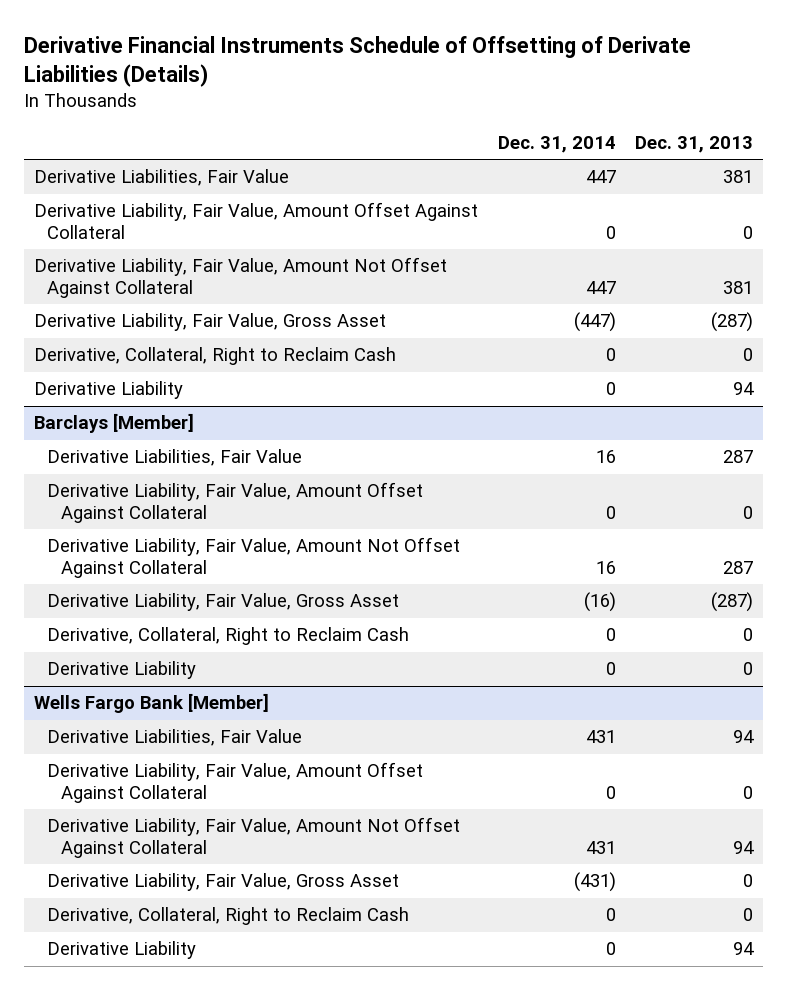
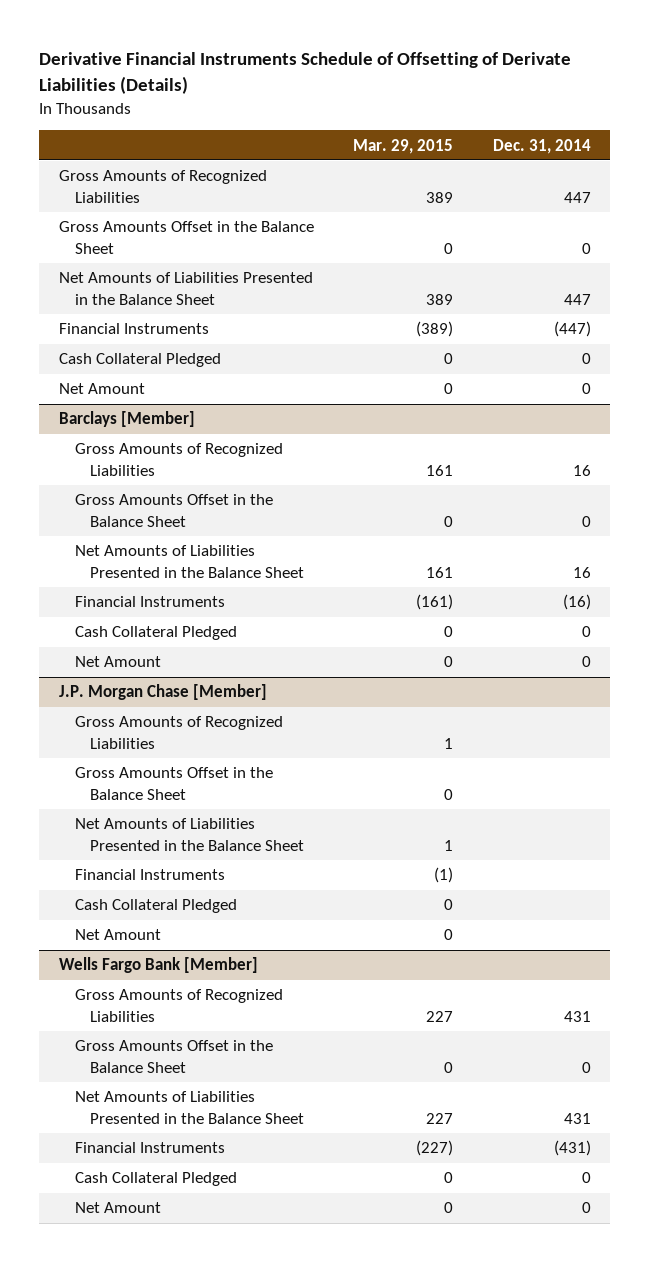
- | Dec. 31, 2014 | Dec. 31, 2013
+ | Mar. 29, 2015 | Dec. 31, 2014
- Derivative Liabilities, Fair Value | 447 | 381
- Derivative Liability, Fair Value, Amount Offset Against Collateral | 0 | 0
- Derivative Liability, Fair Value, Amount Not Offset Against Collateral | 447 | 381
- Derivative Liability, Fair Value, Gross Asset | (447) | (287)
- Derivative, Collateral, Right to Reclaim Cash | 0 | 0
- Derivative Liability | 0 | 94
+ Gross Amounts of Recognized Liabilities | 389 | 447
+ Gross Amounts Offset in the Balance Sheet | 0 | 0
+ Net Amounts of Liabilities Presented in the Balance Sheet | 389 | 447
+ Financial Instruments | (389) | (447)
+ Cash Collateral Pledged | 0 | 0
+ Net Amount | 0 | 0
@ Barclays [Member]
- Derivative Liabilities, Fair Value | 16 | 287
- Derivative Liability, Fair Value, Amount Offset Against Collateral | 0 | 0
- Derivative Liability, Fair Value, Amount Not Offset Against Collateral | 16 | 287
- Derivative Liability, Fair Value, Gross Asset | (16) | (287)
- Derivative, Collateral, Right to Reclaim Cash | 0 | 0
- Derivative Liability | 0 | 0
+ Gross Amounts of Recognized Liabilities | 161 | 16
+ Gross Amounts Offset in the Balance Sheet | 0 | 0
+ Net Amounts of Liabilities Presented in the Balance Sheet | 161 | 16
+ Financial Instruments | (161) | (16)
+ Cash Collateral Pledged | 0 | 0
+ Net Amount | 0 | 0
+ J.P. Morgan Chase [Member]
+ Gross Amounts of Recognized Liabilities | 1 |
+ Gross Amounts Offset in the Balance Sheet | 0 |
+ Net Amounts of Liabilities Presented in the Balance Sheet | 1 |
+ Financial Instruments | (1) |
+ Cash Collateral Pledged | 0 |
+ Net Amount | 0 |
@ Wells Fargo Bank [Member]
- Derivative Liabilities, Fair Value | 431 | 94
- Derivative Liability, Fair Value, Amount Offset Against Collateral | 0 | 0
- Derivative Liability, Fair Value, Amount Not Offset Against Collateral | 431 | 94
- Derivative Liability, Fair Value, Gross Asset | (431) | 0
- Derivative, Collateral, Right to Reclaim Cash | 0 | 0
- Derivative Liability | 0 | 94
+ Gross Amounts of Recognized Liabilities | 227 | 431
+ Gross Amounts Offset in the Balance Sheet | 0 | 0
+ Net Amounts of Liabilities Presented in the Balance Sheet | 227 | 431
+ Financial Instruments | (227) | (431)
+ Cash Collateral Pledged | 0 | 0
+ Net Amount | 0 | 0

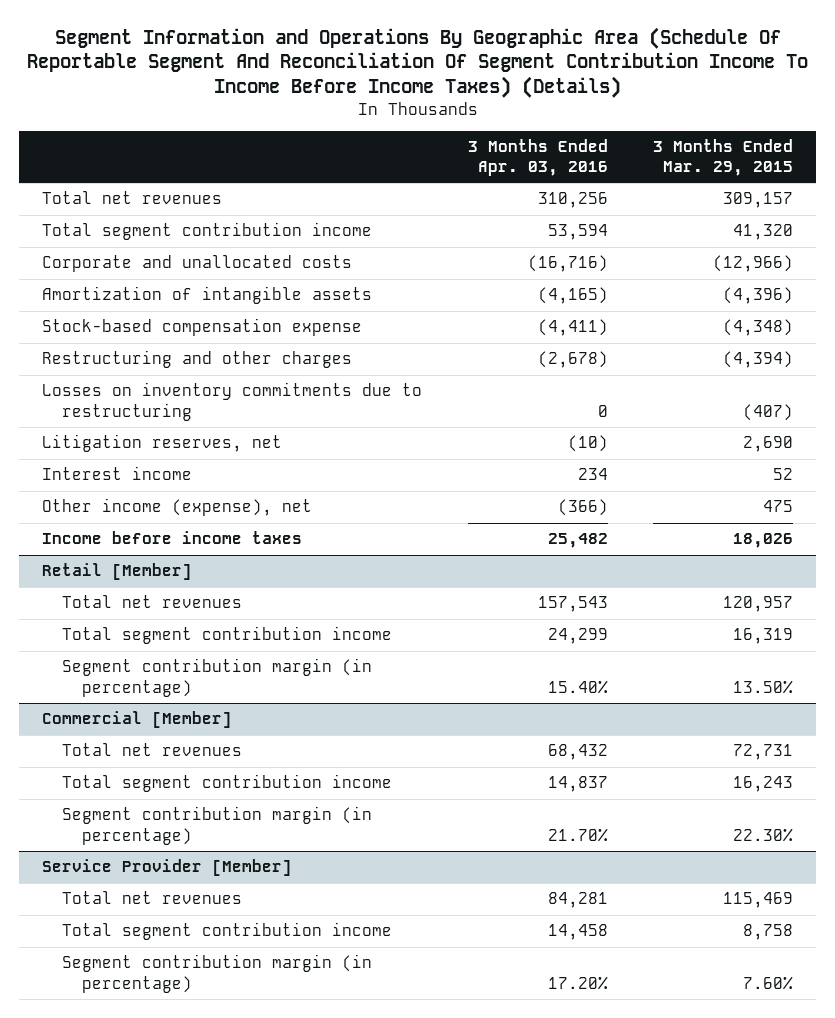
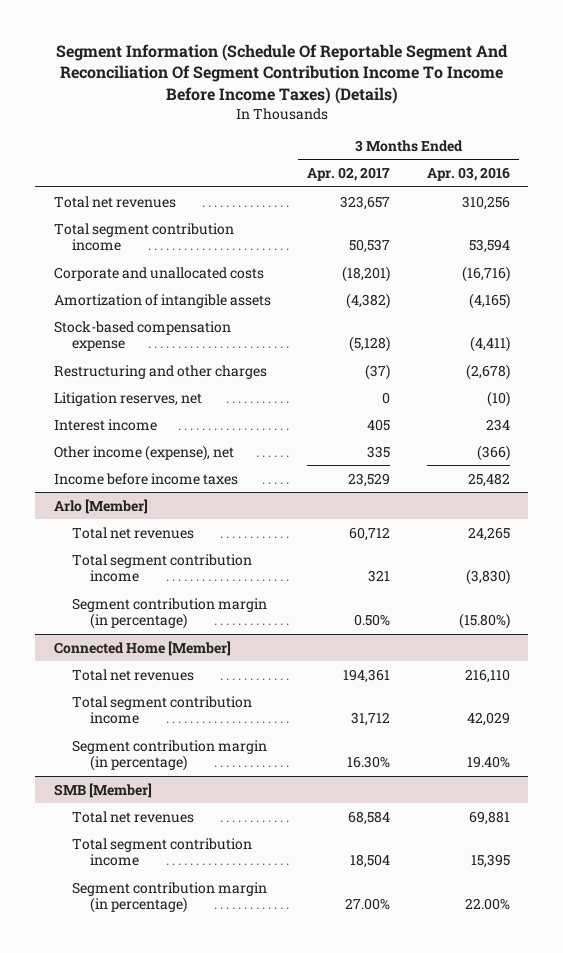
- Segment Information and Operations By Geographic Area (Schedule Of Reportable Segment And Reconciliation Of Segment Contribution Income To Income Before Income Taxes) (Details)
+ Segment Information (Schedule Of Reportable Segment And Reconciliation Of Segment Contribution Income To Income Before Income Taxes) (Details)
- | 3 Months Ended Apr. 03, 2016 | 3 Months Ended Mar. 29, 2015
+ | 3 Months Ended Apr. 02, 2017 | 3 Months Ended Apr. 03, 2016
- Losses on inventory commitments due to restructuring | 0 | (407)
- Retail [Member]
- Total net revenues | 157,543 | 120,957
- Total segment contribution income | 24,299 | 16,319
- Segment contribution margin (in percentage) | 15.40% | 13.50%
- Commercial [Member]
- Total net revenues | 68,432 | 72,731
- Total segment contribution income | 14,837 | 16,243
- Segment contribution margin (in percentage) | 21.70% | 22.30%
- Service Provider [Member]
- Total net revenues | 84,281 | 115,469
- Total segment contribution income | 14,458 | 8,758
- Segment contribution margin (in percentage) | 17.20% | 7.60%
+ Arlo [Member]
+ Total net revenues | 60,712 | 24,265
+ Total segment contribution income | 321 | (3,830)
+ Segment contribution margin (in percentage) | 0.50% | (15.80%)
+ Connected Home [Member]
+ Total net revenues | 194,361 | 216,110
+ Total segment contribution income | 31,712 | 42,029
+ Segment contribution margin (in percentage) | 16.30% | 19.40%
+ SMB [Member]
+ Total net revenues | 68,584 | 69,881
+ Total segment contribution income | 18,504 | 15,395
+ Segment contribution margin (in percentage) | 27.00% | 22.00%

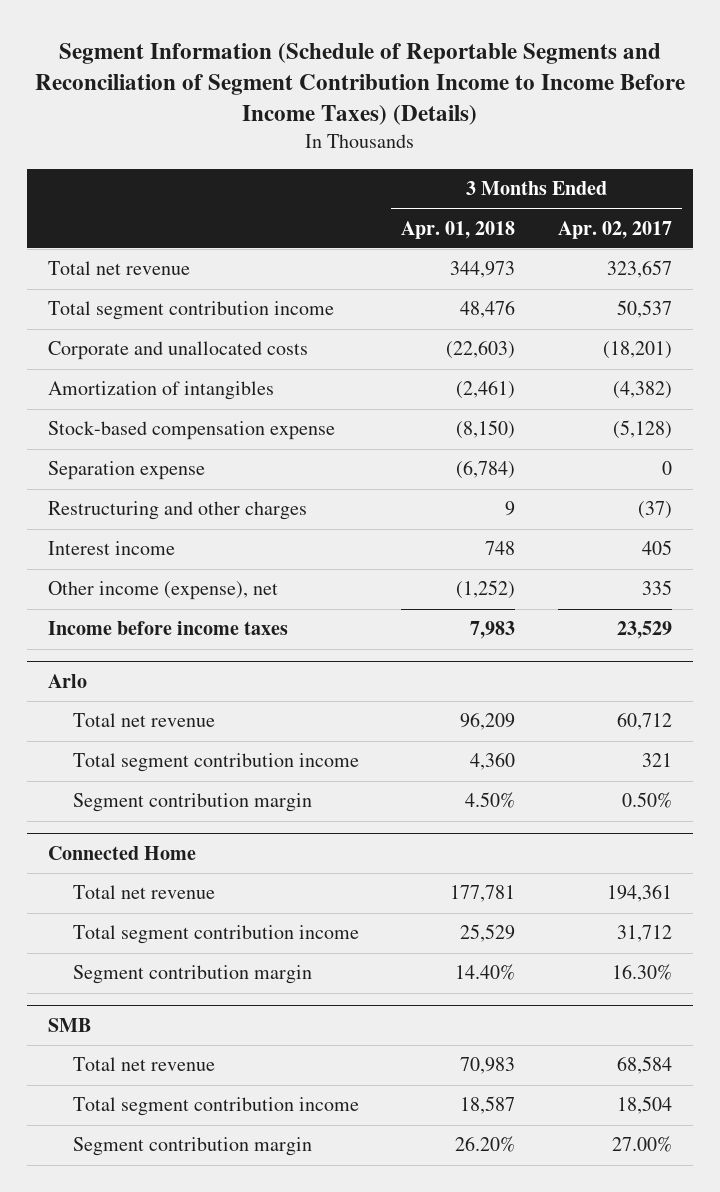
- Segment Information (Schedule Of Reportable Segment And Reconciliation Of Segment Contribution Income To Income Before Income Taxes) (Details)
+ Segment Information (Schedule of Reportable Segments and Reconciliation of Segment Contribution Income to Income Before Income Taxes) (Details)
- | 3 Months Ended Apr. 02, 2017 | 3 Months Ended Apr. 03, 2016
+ | 3 Months Ended Apr. 01, 2018 | 3 Months Ended Apr. 02, 2017
- Total net revenues | 323,657 | 310,256
+ Total net revenue | 344,973 | 323,657
- Amortization of intangible assets | (4,382) | (4,165)
+ Amortization of intangibles | (2,461) | (4,382)
+ Separation expense | (6,784) | 0
- Litigation reserves, net | 0 | (10)
- Arlo [Member]
- Total net revenues | 60,712 | 24,265
+ Arlo
+ Total net revenue | 96,209 | 60,712
- Segment contribution margin (in percentage) | 0.50% | (15.80%)
- Connected Home [Member]
- Total net revenues | 194,361 | 216,110
+ Segment contribution margin | 4.50% | 0.50%
+ Connected Home
+ Total net revenue | 177,781 | 194,361
- Segment contribution margin (in percentage) | 16.30% | 19.40%
- SMB [Member]
- Total net revenues | 68,584 | 69,881
+ Segment contribution margin | 14.40% | 16.30%
+ SMB
+ Total net revenue | 70,983 | 68,584
- Segment contribution margin (in percentage) | 27.00% | 22.00%
+ Segment contribution margin | 26.20% | 27.00%

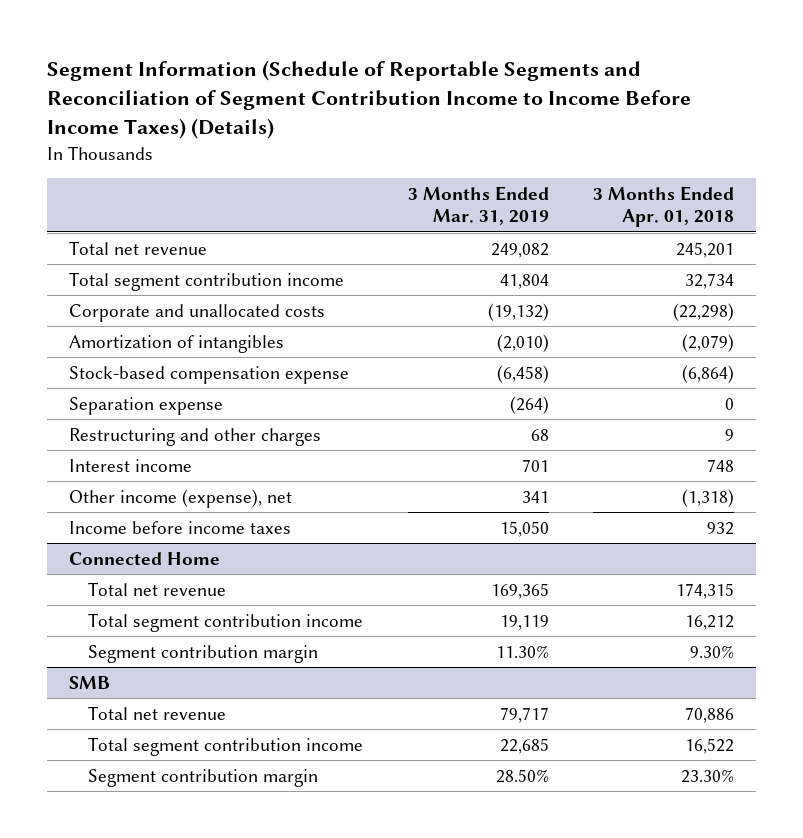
- | 3 Months Ended Apr. 01, 2018 | 3 Months Ended Apr. 02, 2017
+ | 3 Months Ended Mar. 31, 2019 | 3 Months Ended Apr. 01, 2018
- Total net revenue | 344,973 | 323,657
- Total segment contribution income | 48,476 | 50,537
- Corporate and unallocated costs | (22,603) | (18,201)
- Amortization of intangibles | (2,461) | (4,382)
- Stock-based compensation expense | (8,150) | (5,128)
- Separation expense | (6,784) | 0
+ Total net revenue | 249,082 | 245,201
+ Total segment contribution income | 41,804 | 32,734
+ Corporate and unallocated costs | (19,132) | (22,298)
+ Amortization of intangibles | (2,010) | (2,079)
+ Stock-based compensation expense | (6,458) | (6,864)
+ Separation expense | (264) | 0
- Other income (expense), net | (1,252) | 335
- Income before income taxes | 7,983 | 23,529
- Arlo
- Total net revenue | 96,209 | 60,712
- Total segment contribution income | 4,360 | 321
- Segment contribution margin | 4.50% | 0.50%
+ Other income (expense), net | 341 | (1,318)
+ Income before income taxes | 15,050 | 932
@ Connected Home
- Total net revenue | 177,781 | 194,361
- Total segment contribution income | 25,529 | 31,712
- Segment contribution margin | 14.40% | 16.30%
+ Total net revenue | 169,365 | 174,315
+ Total segment contribution income | 19,119 | 16,212
+ Segment contribution margin | 11.30% | 9.30%
@ SMB
- Total net revenue | 70,983 | 68,584
- Total segment contribution income | 18,587 | 18,504
- Segment contribution margin | 26.20% | 27.00%
+ Total net revenue | 79,717 | 70,886
+ Total segment contribution income | 22,685 | 16,522
+ Segment contribution margin | 28.50% | 23.30%

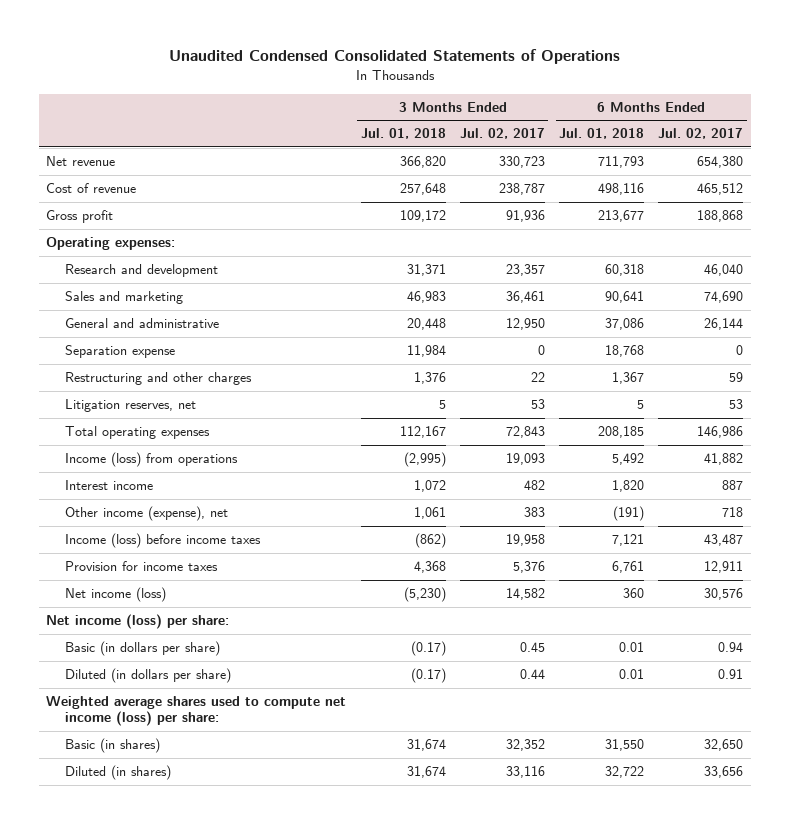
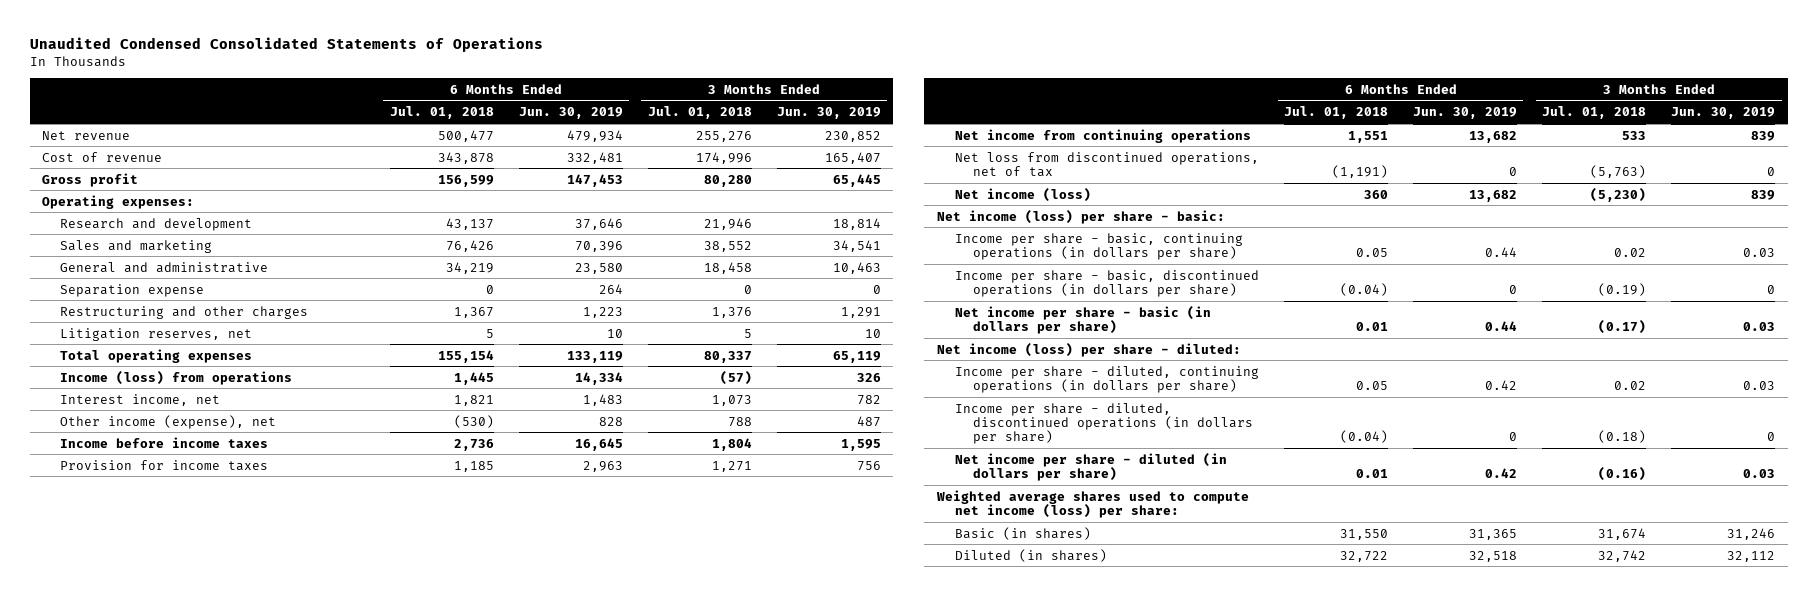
- | 3 Months Ended Jul. 01, 2018 | 3 Months Ended Jul. 02, 2017 | 6 Months Ended Jul. 01, 2018 | 6 Months Ended Jul. 02, 2017
+ | 6 Months Ended Jul. 01, 2018 | 6 Months Ended Jun. 30, 2019 | 3 Months Ended Jul. 01, 2018 | 3 Months Ended Jun. 30, 2019
- Net revenue | 366,820 | 330,723 | 711,793 | 654,380
- Cost of revenue | 257,648 | 238,787 | 498,116 | 465,512
- Gross profit | 109,172 | 91,936 | 213,677 | 188,868
+ Net revenue | 500,477 | 479,934 | 255,276 | 230,852
+ Cost of revenue | 343,878 | 332,481 | 174,996 | 165,407
+ Gross profit | 156,599 | 147,453 | 80,280 | 65,445
- Research and development | 31,371 | 23,357 | 60,318 | 46,040
- Sales and marketing | 46,983 | 36,461 | 90,641 | 74,690
- General and administrative | 20,448 | 12,950 | 37,086 | 26,144
- Separation expense | 11,984 | 0 | 18,768 | 0
+ Research and development | 43,137 | 37,646 | 21,946 | 18,814
+ Sales and marketing | 76,426 | 70,396 | 38,552 | 34,541
+ General and administrative | 34,219 | 23,580 | 18,458 | 10,463
+ Separation expense | 0 | 264 | 0 | 0
- Total operating expenses | 112,167 | 72,843 | 208,185 | 146,986
- Income (loss) from operations | (2,995) | 19,093 | 5,492 | 41,882
- Interest income | 1,072 | 482 | 1,820 | 887
- Other income (expense), net | 1,061 | 383 | (191) | 718
- Income (loss) before income taxes | (862) | 19,958 | 7,121 | 43,487
- Provision for income taxes | 4,368 | 5,376 | 6,761 | 12,911
+ Total operating expenses | 155,154 | 133,119 | 80,337 | 65,119
+ Income (loss) from operations | 1,445 | 14,334 | (57) | 326
+ Interest income, net | 1,821 | 1,483 | 1,073 | 782
+ Other income (expense), net | (530) | 828 | 788 | 487
+ Income before income taxes | 2,736 | 16,645 | 1,804 | 1,595
+ Provision for income taxes | 1,185 | 2,963 | 1,271 | 756
+ Net income from continuing operations | 1,551 | 13,682 | 533 | 839
+ Net loss from discontinued operations, net of tax | (1,191) | 0 | (5,763) | 0
- Net income (loss) per share:
- Basic (in dollars per share) | (0.17) | 0.45 | 0.01 | 0.94
- Diluted (in dollars per share) | (0.17) | 0.44 | 0.01 | 0.91
+ Net income (loss) per share - basic:
+ Income per share - basic, continuing operations (in dollars per share) | 0.05 | 0.44 | 0.02 | 0.03
+ Income per share - basic, discontinued operations (in dollars per share) | (0.04) | 0 | (0.19) | 0
+ Net income per share - basic (in dollars per share) | 0.01 | 0.44 | (0.17) | 0.03
+ Net income (loss) per share - diluted:
+ Income per share - diluted, continuing operations (in dollars per share) | 0.05 | 0.42 | 0.02 | 0.03
+ Income per share - diluted, discontinued operations (in dollars per share) | (0.04) | 0 | (0.18) | 0
+ Net income per share - diluted (in dollars per share) | 0.01 | 0.42 | (0.16) | 0.03
- Diluted (in shares) | 31,674 | 33,116 | 32,722 | 33,656
+ Diluted (in shares) | 32,722 | 32,518 | 32,742 | 32,112

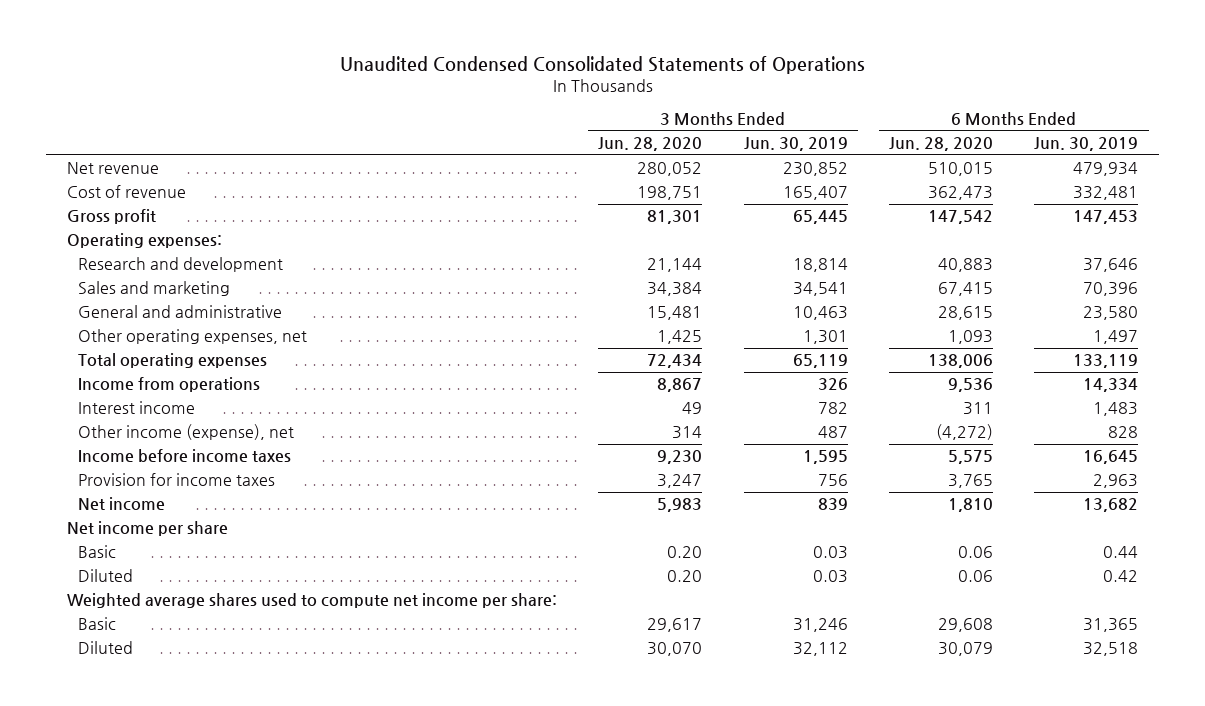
- | 6 Months Ended Jul. 01, 2018 | 6 Months Ended Jun. 30, 2019 | 3 Months Ended Jul. 01, 2018 | 3 Months Ended Jun. 30, 2019
+ | 3 Months Ended Jun. 28, 2020 | 3 Months Ended Jun. 30, 2019 | 6 Months Ended Jun. 28, 2020 | 6 Months Ended Jun. 30, 2019
- Separation expense | 0 | 264 | 0 | 0
- Restructuring and other charges | 1,367 | 1,223 | 1,376 | 1,291
- Litigation reserves, net | 5 | 10 | 5 | 10
+ Other operating expenses, net | 1,425 | 1,301 | 1,093 | 1,497
- Income (loss) from operations | 1,445 | 14,334 | (57) | 326
- Interest income, net | 1,821 | 1,483 | 1,073 | 782
+ Income from operations | 8,867 | 326 | 9,536 | 14,334
+ Interest income | 49 | 782 | 311 | 1,483
- Net income from continuing operations | 1,551 | 13,682 | 533 | 839
- Net loss from discontinued operations, net of tax | (1,191) | 0 | (5,763) | 0
- Net income (loss) | 360 | 13,682 | (5,230) | 839
- Net income (loss) per share - basic:
- Income per share - basic, continuing operations (in dollars per share) | 0.05 | 0.44 | 0.02 | 0.03
- Income per share - basic, discontinued operations (in dollars per share) | (0.04) | 0 | (0.19) | 0
- Net income per share - basic (in dollars per share) | 0.01 | 0.44 | (0.17) | 0.03
- Net income (loss) per share - diluted:
- Income per share - diluted, continuing operations (in dollars per share) | 0.05 | 0.42 | 0.02 | 0.03
- Income per share - diluted, discontinued operations (in dollars per share) | (0.04) | 0 | (0.18) | 0
- Net income per share - diluted (in dollars per share) | 0.01 | 0.42 | (0.16) | 0.03
- Weighted average shares used to compute net income (loss) per share:
- Basic (in shares) | 31,550 | 31,365 | 31,674 | 31,246
- Diluted (in shares) | 32,722 | 32,518 | 32,742 | 32,112
+ Net income | 5,983 | 839 | 1,810 | 13,682
+ Net income per share
+ Basic | 0.20 | 0.03 | 0.06 | 0.44
+ Diluted | 0.20 | 0.03 | 0.06 | 0.42
+ Weighted average shares used to compute net income per share:
+ Basic | 29,617 | 31,246 | 29,608 | 31,365
+ Diluted | 30,070 | 32,112 | 30,079 | 32,518

